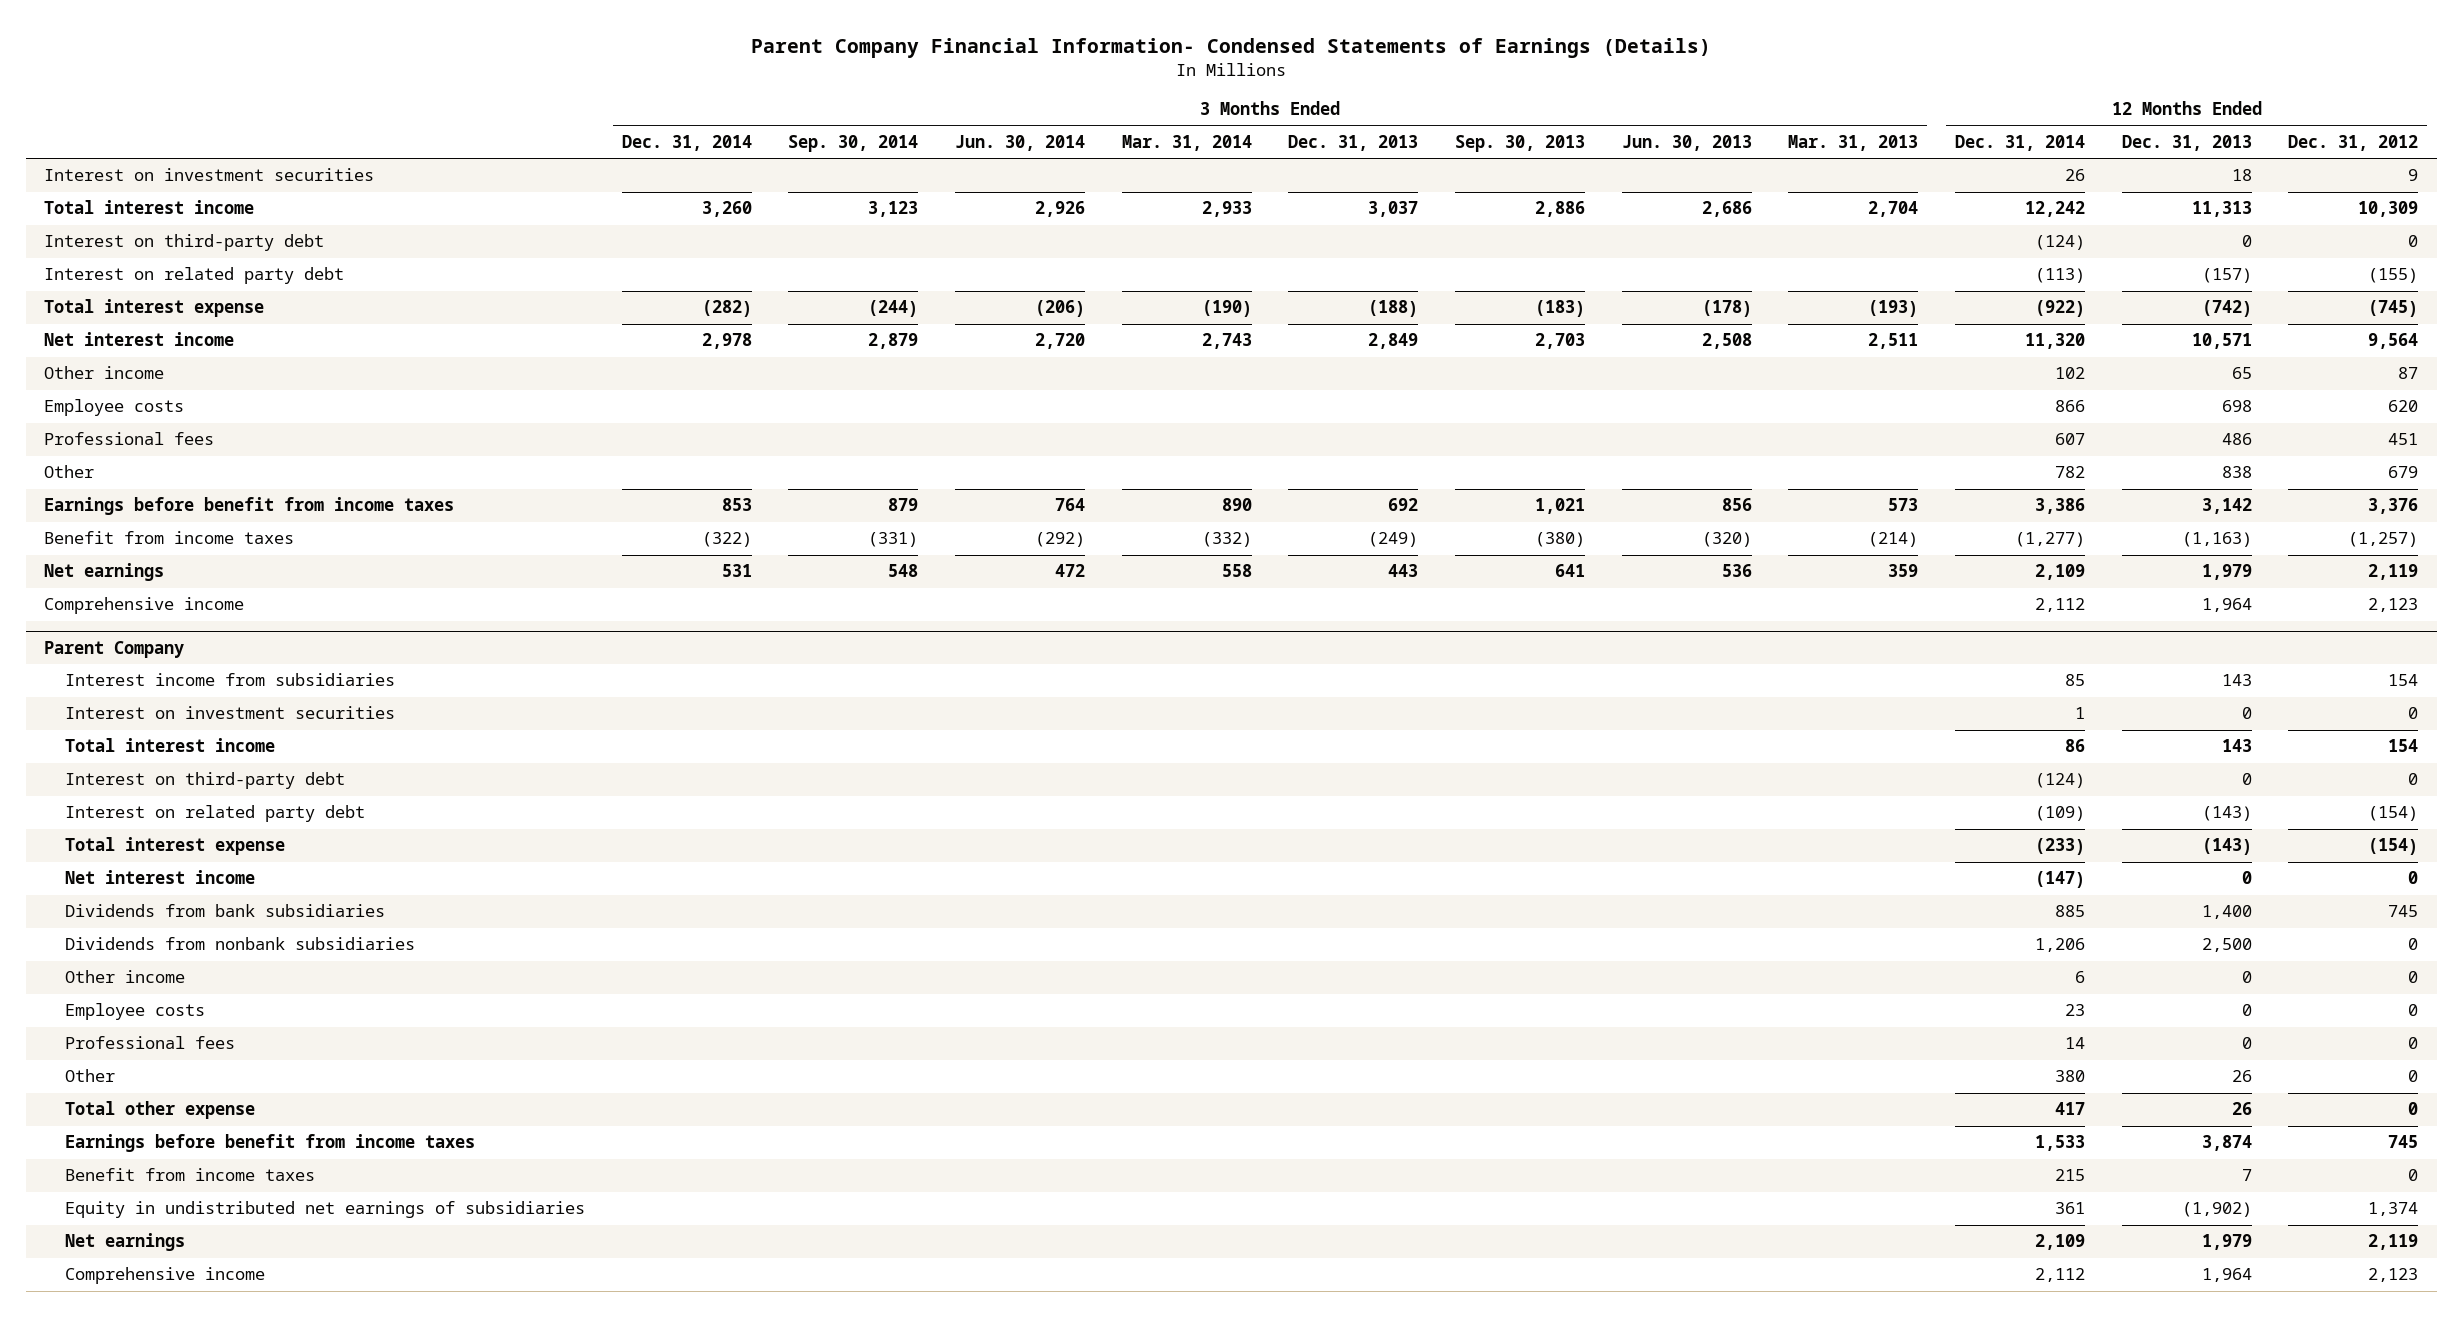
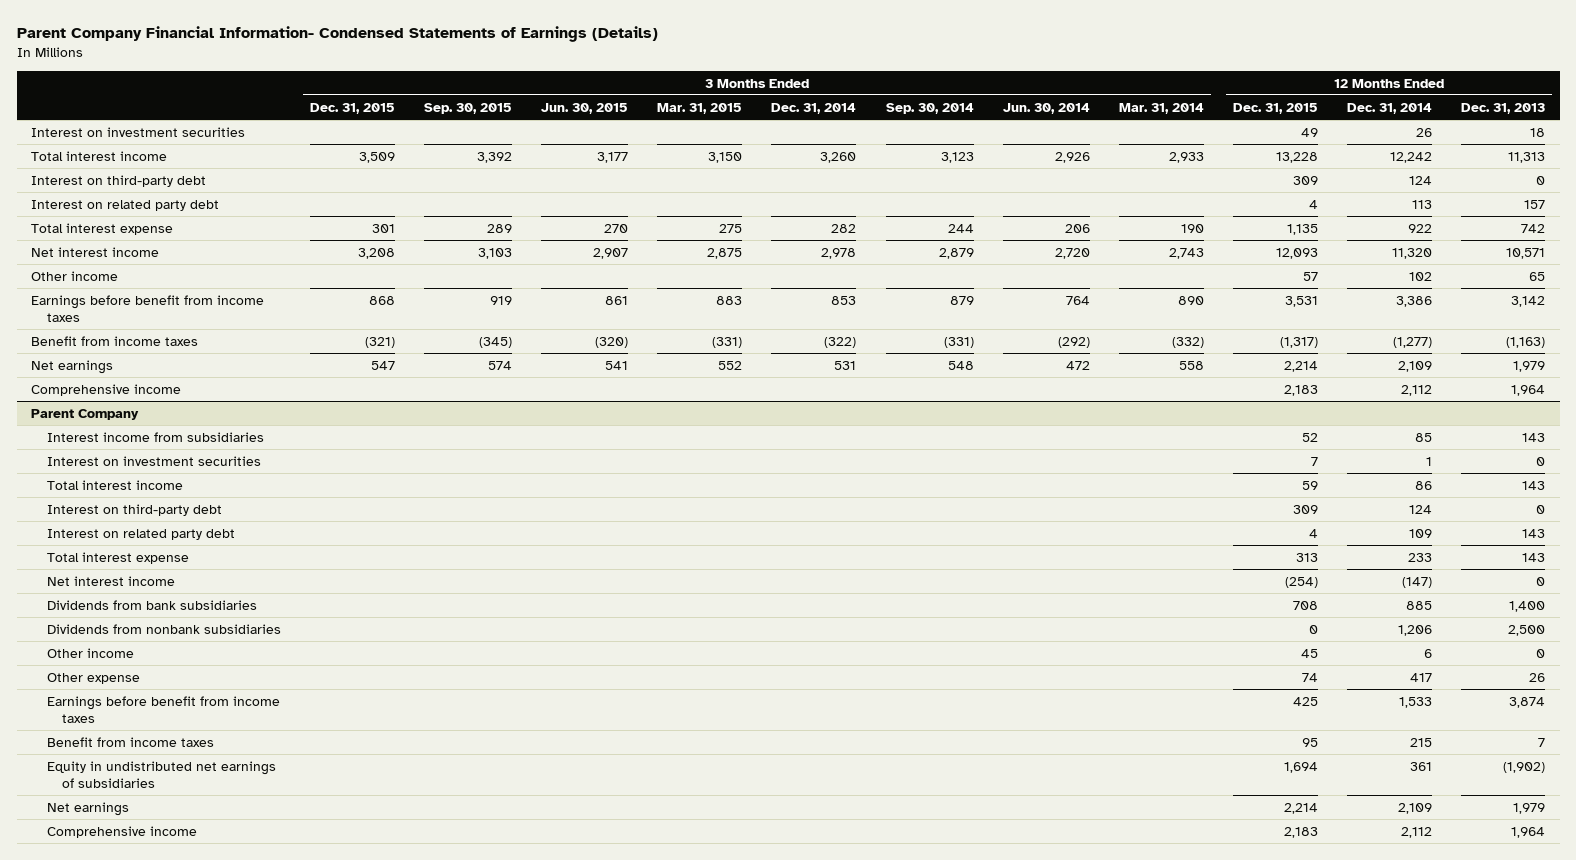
- | 3 Months Ended Dec. 31, 2014 | 3 Months Ended Sep. 30, 2014 | 3 Months Ended Jun. 30, 2014 | 3 Months Ended Mar. 31, 2014 | 3 Months Ended Dec. 31, 2013 | 3 Months Ended Sep. 30, 2013 | 3 Months Ended Jun. 30, 2013 | 3 Months Ended Mar. 31, 2013 | 12 Months Ended Dec. 31, 2014 | 12 Months Ended Dec. 31, 2013 | 12 Months Ended Dec. 31, 2012
+ | 3 Months Ended Dec. 31, 2015 | 3 Months Ended Sep. 30, 2015 | 3 Months Ended Jun. 30, 2015 | 3 Months Ended Mar. 31, 2015 | 3 Months Ended Dec. 31, 2014 | 3 Months Ended Sep. 30, 2014 | 3 Months Ended Jun. 30, 2014 | 3 Months Ended Mar. 31, 2014 | 12 Months Ended Dec. 31, 2015 | 12 Months Ended Dec. 31, 2014 | 12 Months Ended Dec. 31, 2013
- Interest on third-party debt | | | | | | | | | (124) | 0 | 0
- Interest on related party debt | | | | | | | | | (113) | (157) | (155)
- Total interest expense | (282) | (244) | (206) | (190) | (188) | (183) | (178) | (193) | (922) | (742) | (745)
+ Interest on third-party debt | | | | | | | | | 309 | 124 | 0
+ Interest on related party debt | | | | | | | | | 4 | 113 | 157
+ Total interest expense | 301 | 289 | 270 | 275 | 282 | 244 | 206 | 190 | 1,135 | 922 | 742
- Employee costs | | | | | | | | | 866 | 698 | 620
- Professional fees | | | | | | | | | 607 | 486 | 451
- Other | | | | | | | | | 782 | 838 | 679
@ Parent Company
- Interest on third-party debt | | | | | | | | | (124) | 0 | 0
- Interest on related party debt | | | | | | | | | (109) | (143) | (154)
- Total interest expense | | | | | | | | | (233) | (143) | (154)
+ Interest on third-party debt | | | | | | | | | 309 | 124 | 0
+ Interest on related party debt | | | | | | | | | 4 | 109 | 143
+ Total interest expense | | | | | | | | | 313 | 233 | 143
- Employee costs | | | | | | | | | 23 | 0 | 0
- Professional fees | | | | | | | | | 14 | 0 | 0
- Other | | | | | | | | | 380 | 26 | 0
- Total other expense | | | | | | | | | 417 | 26 | 0
+ Other expense | | | | | | | | | 74 | 417 | 26

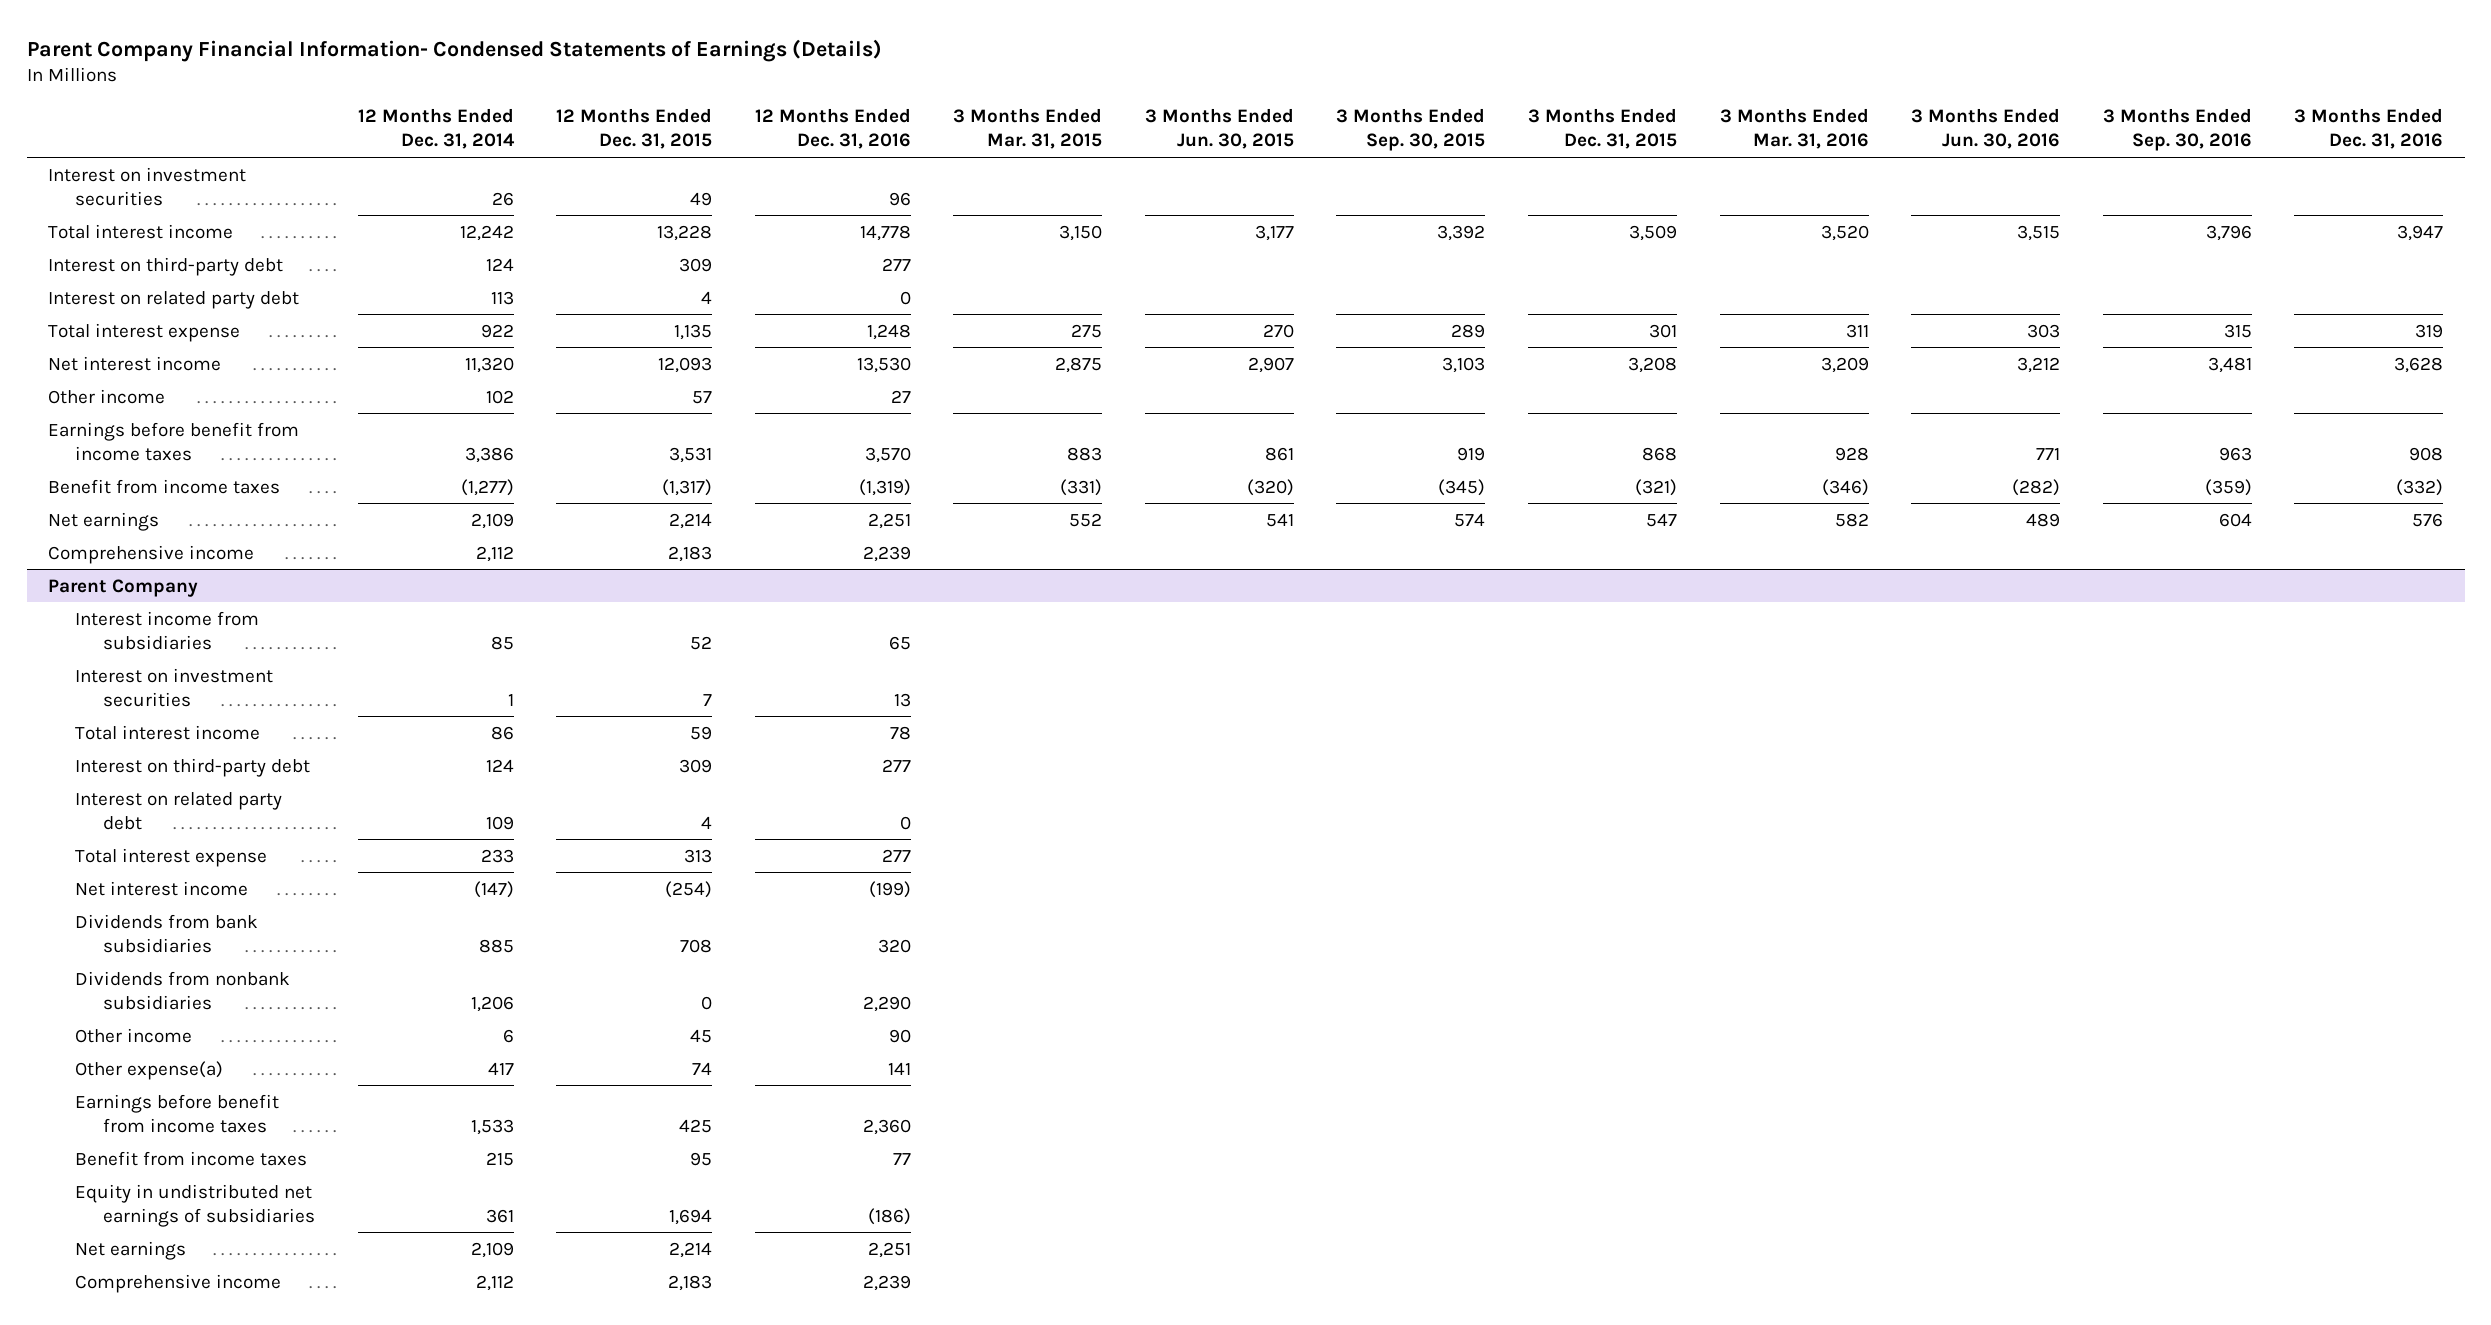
- | 3 Months Ended Dec. 31, 2015 | 3 Months Ended Sep. 30, 2015 | 3 Months Ended Jun. 30, 2015 | 3 Months Ended Mar. 31, 2015 | 3 Months Ended Dec. 31, 2014 | 3 Months Ended Sep. 30, 2014 | 3 Months Ended Jun. 30, 2014 | 3 Months Ended Mar. 31, 2014 | 12 Months Ended Dec. 31, 2015 | 12 Months Ended Dec. 31, 2014 | 12 Months Ended Dec. 31, 2013
+ | 12 Months Ended Dec. 31, 2014 | 12 Months Ended Dec. 31, 2015 | 12 Months Ended Dec. 31, 2016 | 3 Months Ended Mar. 31, 2015 | 3 Months Ended Jun. 30, 2015 | 3 Months Ended Sep. 30, 2015 | 3 Months Ended Dec. 31, 2015 | 3 Months Ended Mar. 31, 2016 | 3 Months Ended Jun. 30, 2016 | 3 Months Ended Sep. 30, 2016 | 3 Months Ended Dec. 31, 2016
@ Parent Company
- Other expense | | | | | | | | | 74 | 417 | 26
+ Other expense(a) | 417 | 74 | 141 | | | | | | | |

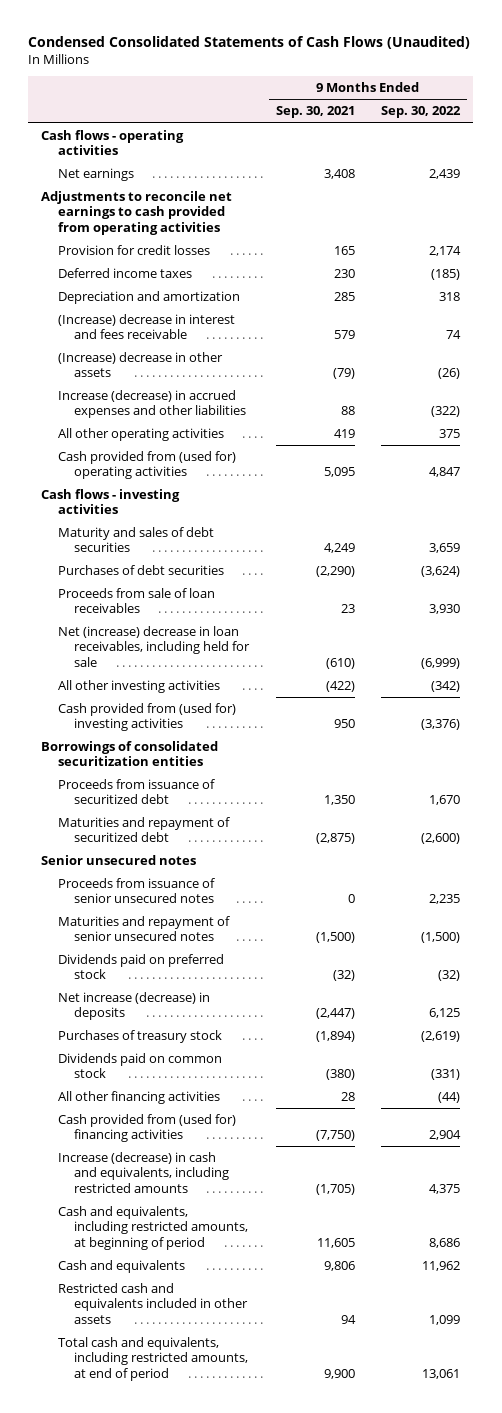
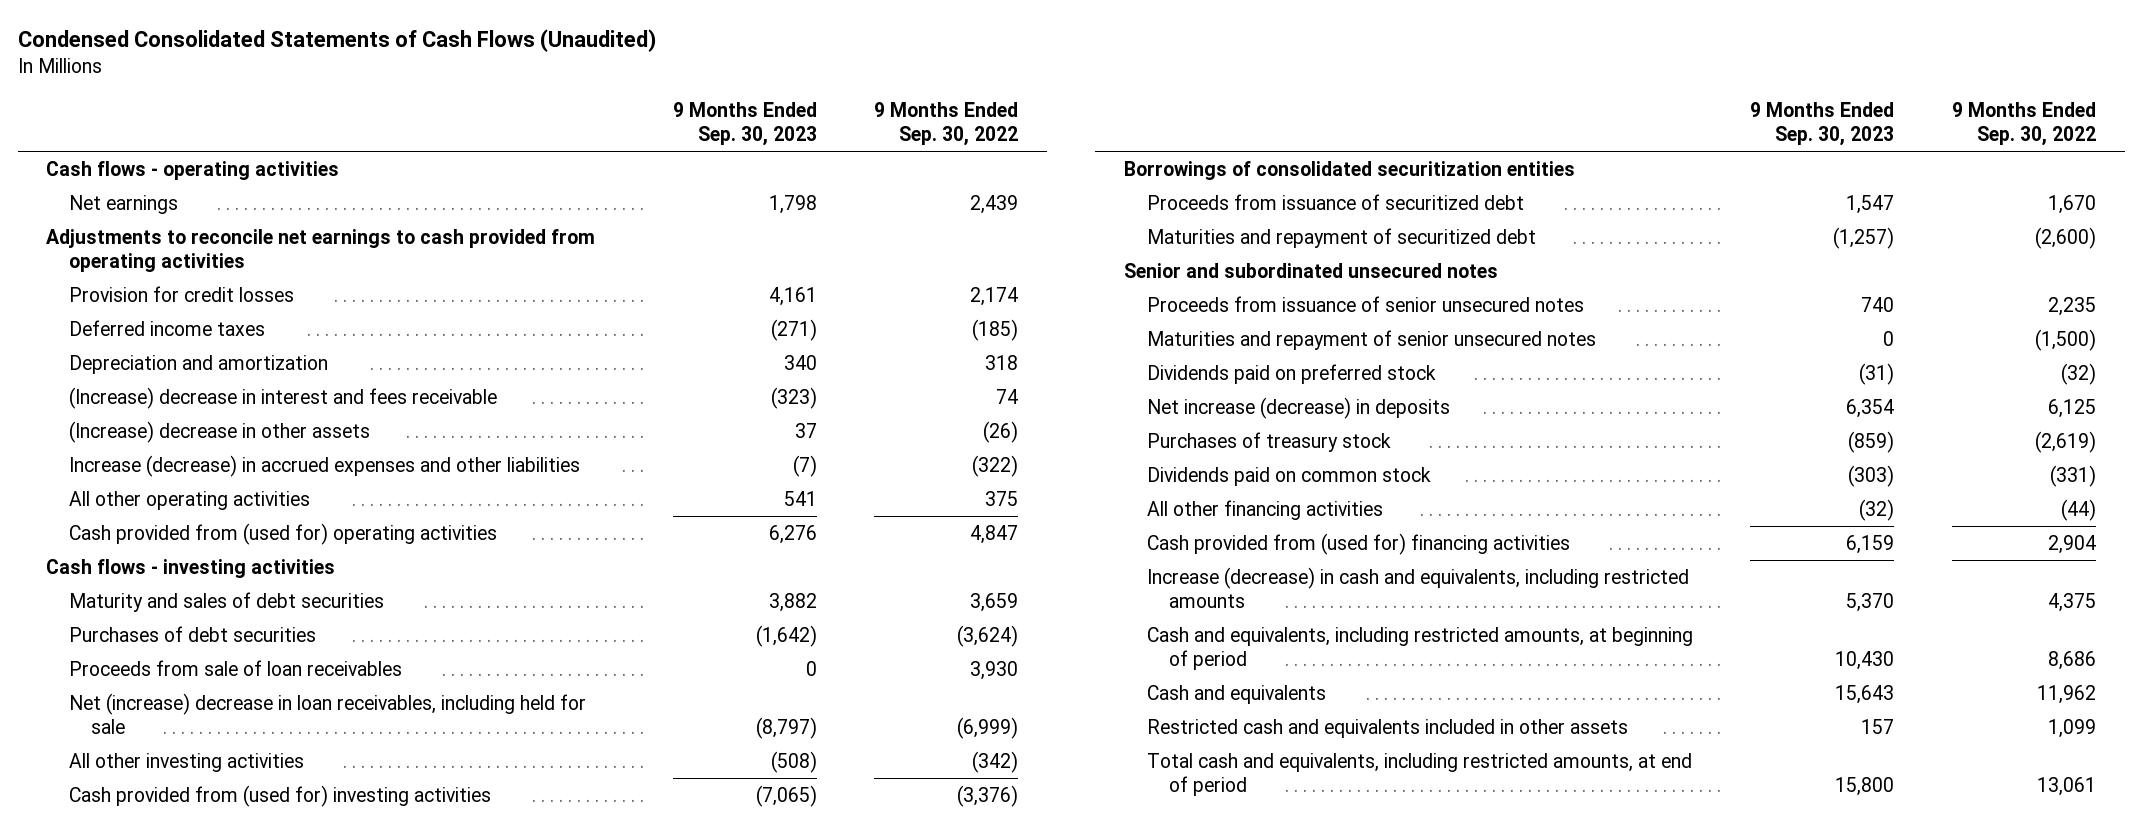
- | 9 Months Ended Sep. 30, 2021 | 9 Months Ended Sep. 30, 2022
+ | 9 Months Ended Sep. 30, 2023 | 9 Months Ended Sep. 30, 2022
- Senior unsecured notes
+ Senior and subordinated unsecured notes

